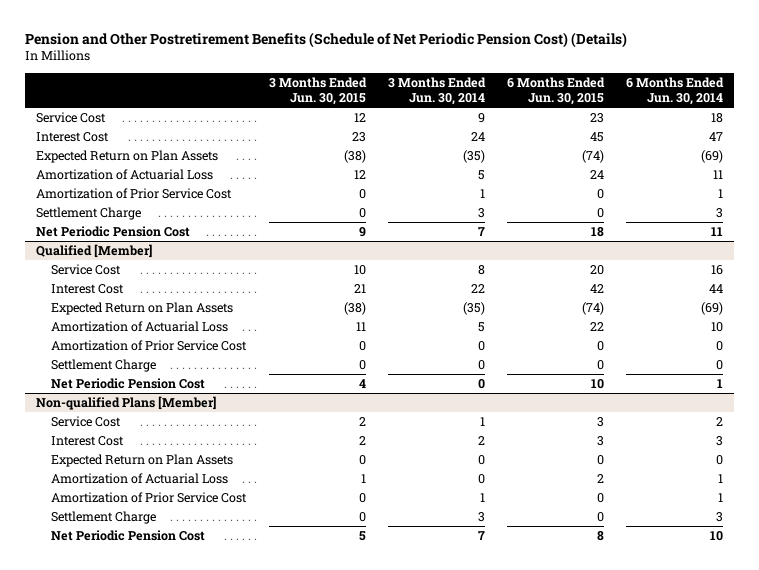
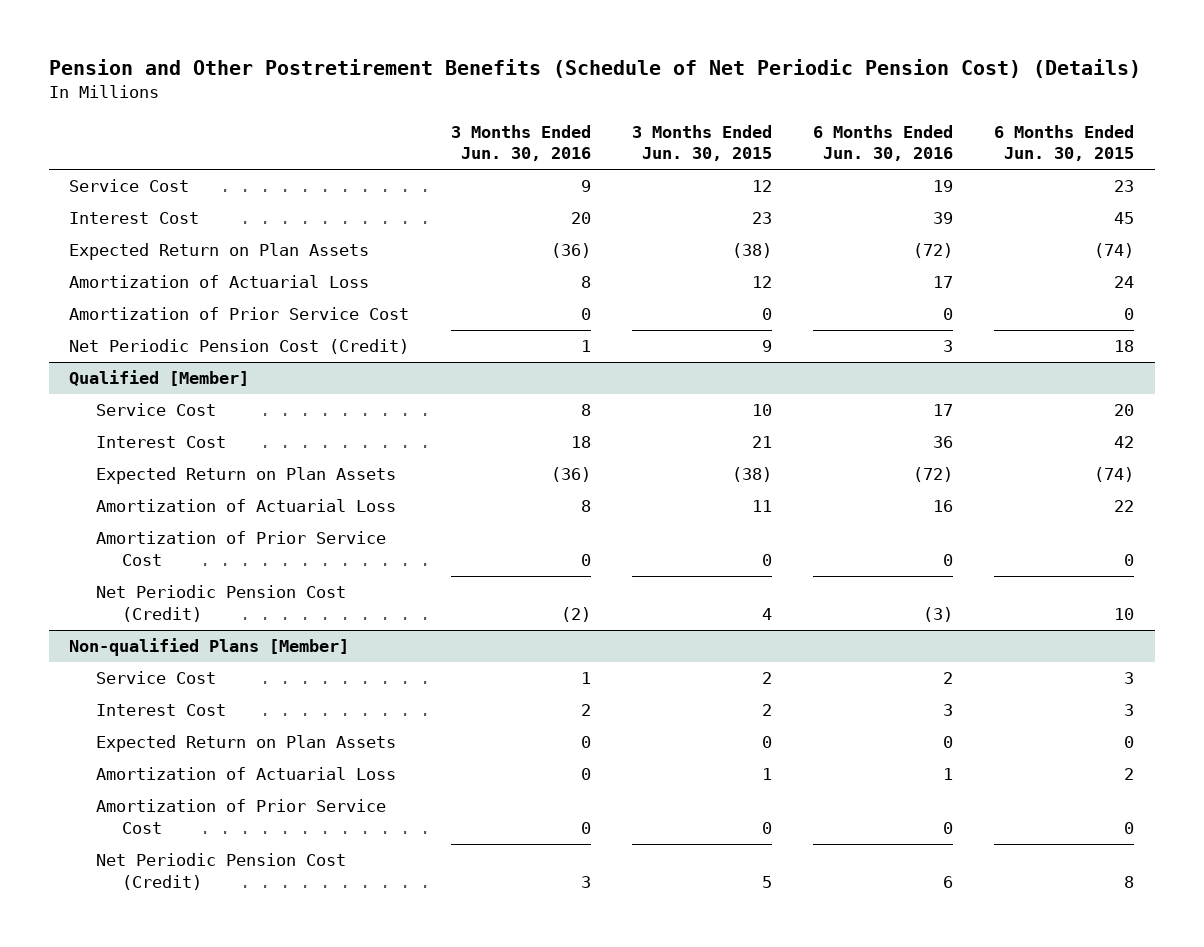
- | 3 Months Ended Jun. 30, 2015 | 3 Months Ended Jun. 30, 2014 | 6 Months Ended Jun. 30, 2015 | 6 Months Ended Jun. 30, 2014
+ | 3 Months Ended Jun. 30, 2016 | 3 Months Ended Jun. 30, 2015 | 6 Months Ended Jun. 30, 2016 | 6 Months Ended Jun. 30, 2015
- Settlement Charge | 0 | 3 | 0 | 3
- Net Periodic Pension Cost | 9 | 7 | 18 | 11
+ Net Periodic Pension Cost (Credit) | 1 | 9 | 3 | 18
@ Qualified [Member]
- Settlement Charge | 0 | 0 | 0 | 0
- Net Periodic Pension Cost | 4 | 0 | 10 | 1
+ Net Periodic Pension Cost (Credit) | (2) | 4 | (3) | 10
@ Non-qualified Plans [Member]
- Settlement Charge | 0 | 3 | 0 | 3
- Net Periodic Pension Cost | 5 | 7 | 8 | 10
+ Net Periodic Pension Cost (Credit) | 3 | 5 | 6 | 8

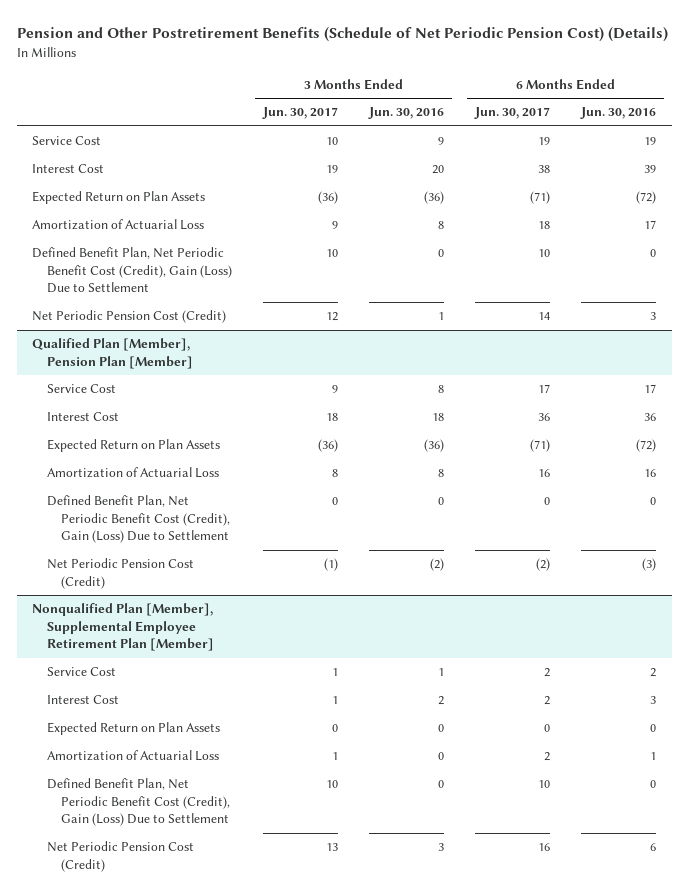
- | 3 Months Ended Jun. 30, 2016 | 3 Months Ended Jun. 30, 2015 | 6 Months Ended Jun. 30, 2016 | 6 Months Ended Jun. 30, 2015
+ | 3 Months Ended Jun. 30, 2017 | 3 Months Ended Jun. 30, 2016 | 6 Months Ended Jun. 30, 2017 | 6 Months Ended Jun. 30, 2016
- Amortization of Prior Service Cost | 0 | 0 | 0 | 0
+ Defined Benefit Plan, Net Periodic Benefit Cost (Credit), Gain (Loss) Due to Settlement | 10 | 0 | 10 | 0
- Qualified [Member]
+ Qualified Plan [Member], Pension Plan [Member]
- Amortization of Prior Service Cost | 0 | 0 | 0 | 0
+ Defined Benefit Plan, Net Periodic Benefit Cost (Credit), Gain (Loss) Due to Settlement | 0 | 0 | 0 | 0
- Non-qualified Plans [Member]
+ Nonqualified Plan [Member], Supplemental Employee Retirement Plan [Member]
- Amortization of Prior Service Cost | 0 | 0 | 0 | 0
+ Defined Benefit Plan, Net Periodic Benefit Cost (Credit), Gain (Loss) Due to Settlement | 10 | 0 | 10 | 0

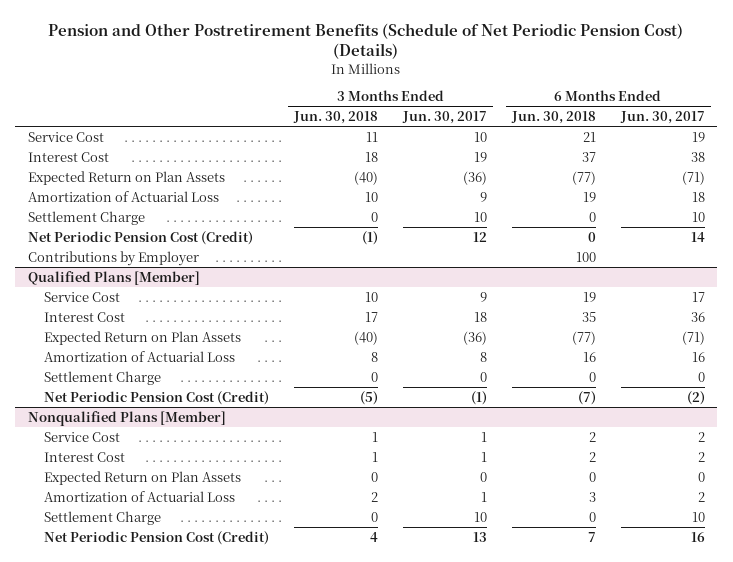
- | 3 Months Ended Jun. 30, 2017 | 3 Months Ended Jun. 30, 2016 | 6 Months Ended Jun. 30, 2017 | 6 Months Ended Jun. 30, 2016
+ | 3 Months Ended Jun. 30, 2018 | 3 Months Ended Jun. 30, 2017 | 6 Months Ended Jun. 30, 2018 | 6 Months Ended Jun. 30, 2017
- Defined Benefit Plan, Net Periodic Benefit Cost (Credit), Gain (Loss) Due to Settlement | 10 | 0 | 10 | 0
+ Settlement Charge | 0 | 10 | 0 | 10
- Qualified Plan [Member], Pension Plan [Member]
+ Contributions by Employer | | | 100 |
+ Qualified Plans [Member]
- Defined Benefit Plan, Net Periodic Benefit Cost (Credit), Gain (Loss) Due to Settlement | 0 | 0 | 0 | 0
+ Settlement Charge | 0 | 0 | 0 | 0
- Nonqualified Plan [Member], Supplemental Employee Retirement Plan [Member]
+ Nonqualified Plans [Member]
- Defined Benefit Plan, Net Periodic Benefit Cost (Credit), Gain (Loss) Due to Settlement | 10 | 0 | 10 | 0
+ Settlement Charge | 0 | 10 | 0 | 10

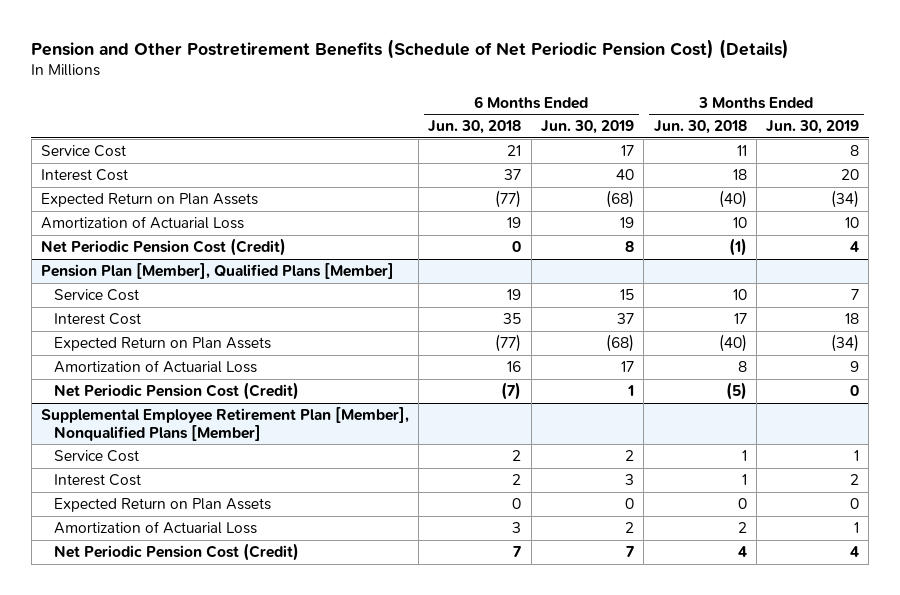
- | 3 Months Ended Jun. 30, 2018 | 3 Months Ended Jun. 30, 2017 | 6 Months Ended Jun. 30, 2018 | 6 Months Ended Jun. 30, 2017
+ | 6 Months Ended Jun. 30, 2018 | 6 Months Ended Jun. 30, 2019 | 3 Months Ended Jun. 30, 2018 | 3 Months Ended Jun. 30, 2019
- Settlement Charge | 0 | 10 | 0 | 10
- Contributions by Employer | | | 100 |
- Qualified Plans [Member]
+ Pension Plan [Member], Qualified Plans [Member]
- Settlement Charge | 0 | 0 | 0 | 0
- Nonqualified Plans [Member]
+ Supplemental Employee Retirement Plan [Member], Nonqualified Plans [Member]
- Settlement Charge | 0 | 10 | 0 | 10

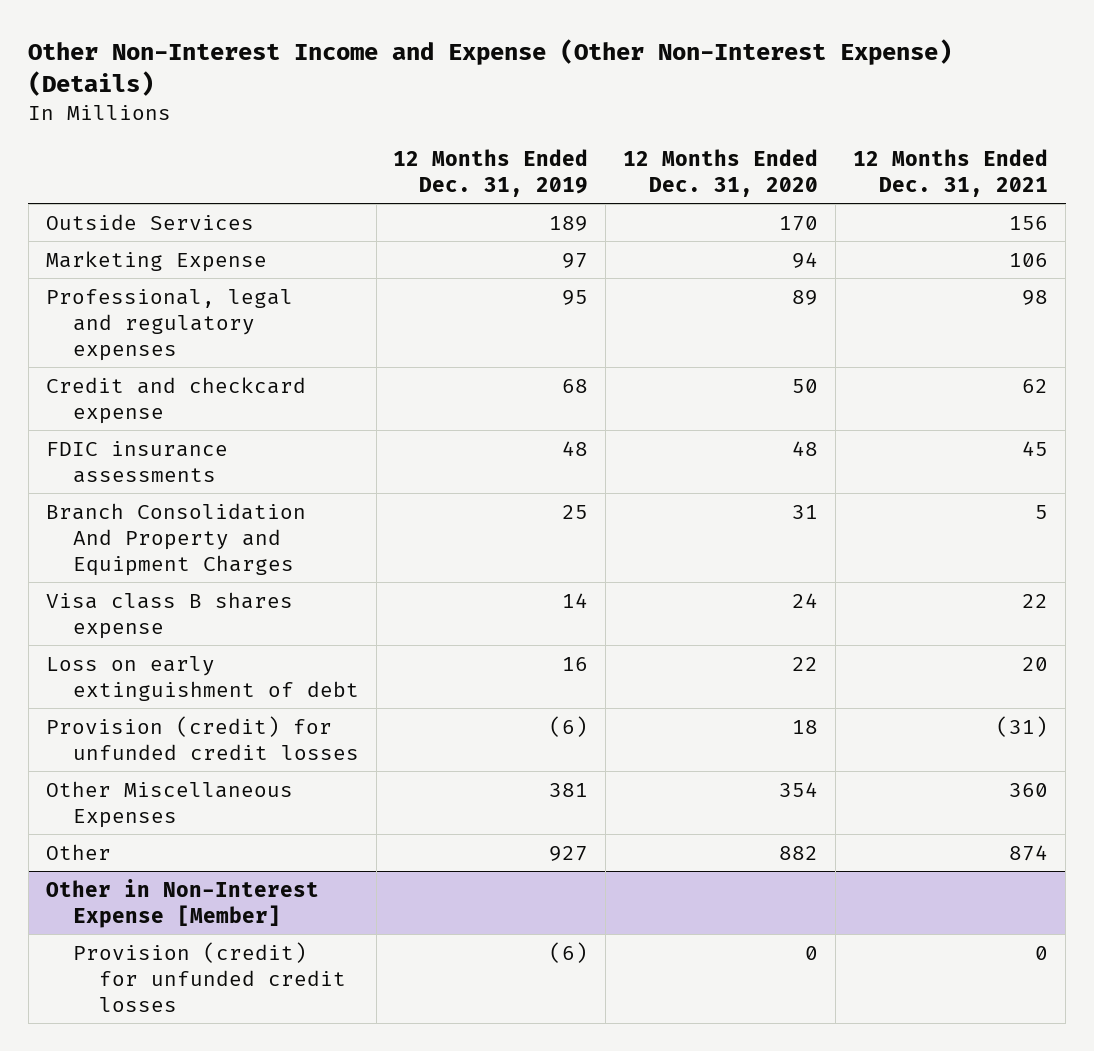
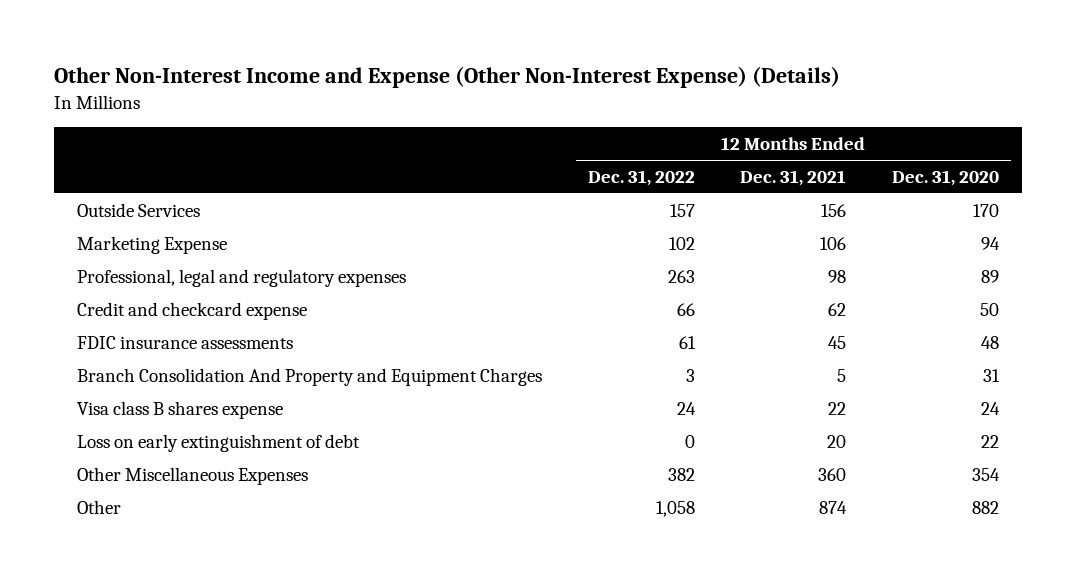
- | 12 Months Ended Dec. 31, 2019 | 12 Months Ended Dec. 31, 2020 | 12 Months Ended Dec. 31, 2021
+ | 12 Months Ended Dec. 31, 2022 | 12 Months Ended Dec. 31, 2021 | 12 Months Ended Dec. 31, 2020
- Provision (credit) for unfunded credit losses | (6) | 18 | (31)
- Other in Non-Interest Expense [Member]
- Provision (credit) for unfunded credit losses | (6) | 0 | 0

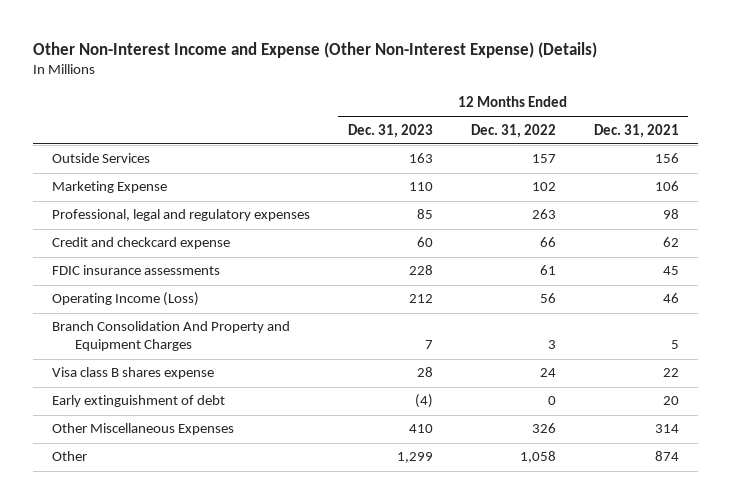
- | 12 Months Ended Dec. 31, 2022 | 12 Months Ended Dec. 31, 2021 | 12 Months Ended Dec. 31, 2020
+ | 12 Months Ended Dec. 31, 2023 | 12 Months Ended Dec. 31, 2022 | 12 Months Ended Dec. 31, 2021
+ Operating Income (Loss) | 212 | 56 | 46
- Loss on early extinguishment of debt | 0 | 20 | 22
- Other Miscellaneous Expenses | 382 | 360 | 354
+ Early extinguishment of debt | (4) | 0 | 20
+ Other Miscellaneous Expenses | 410 | 326 | 314

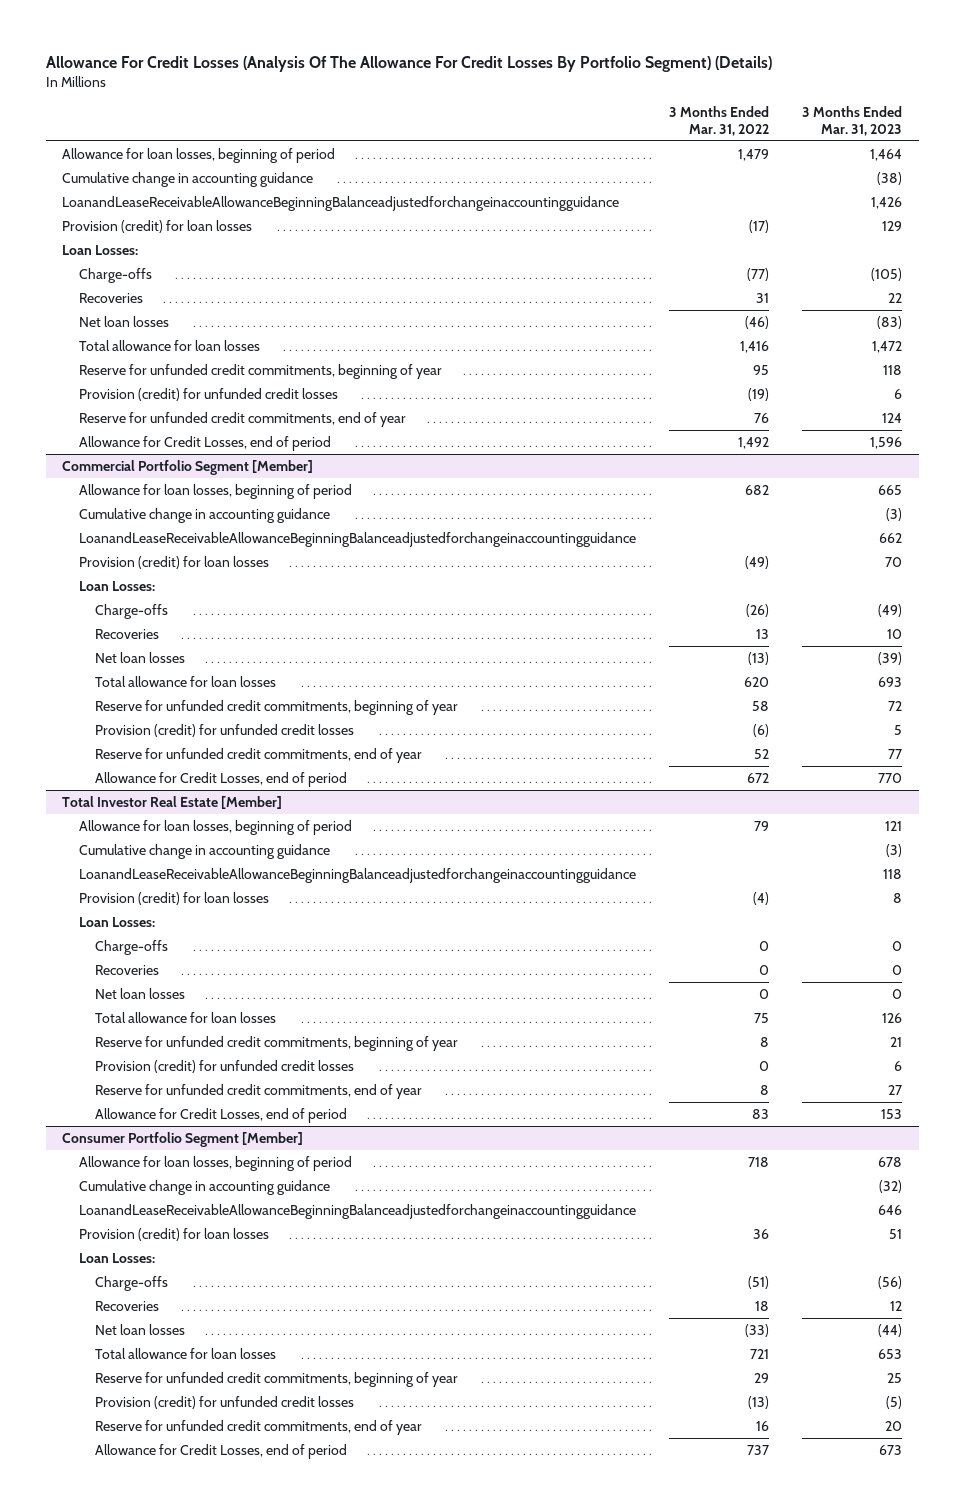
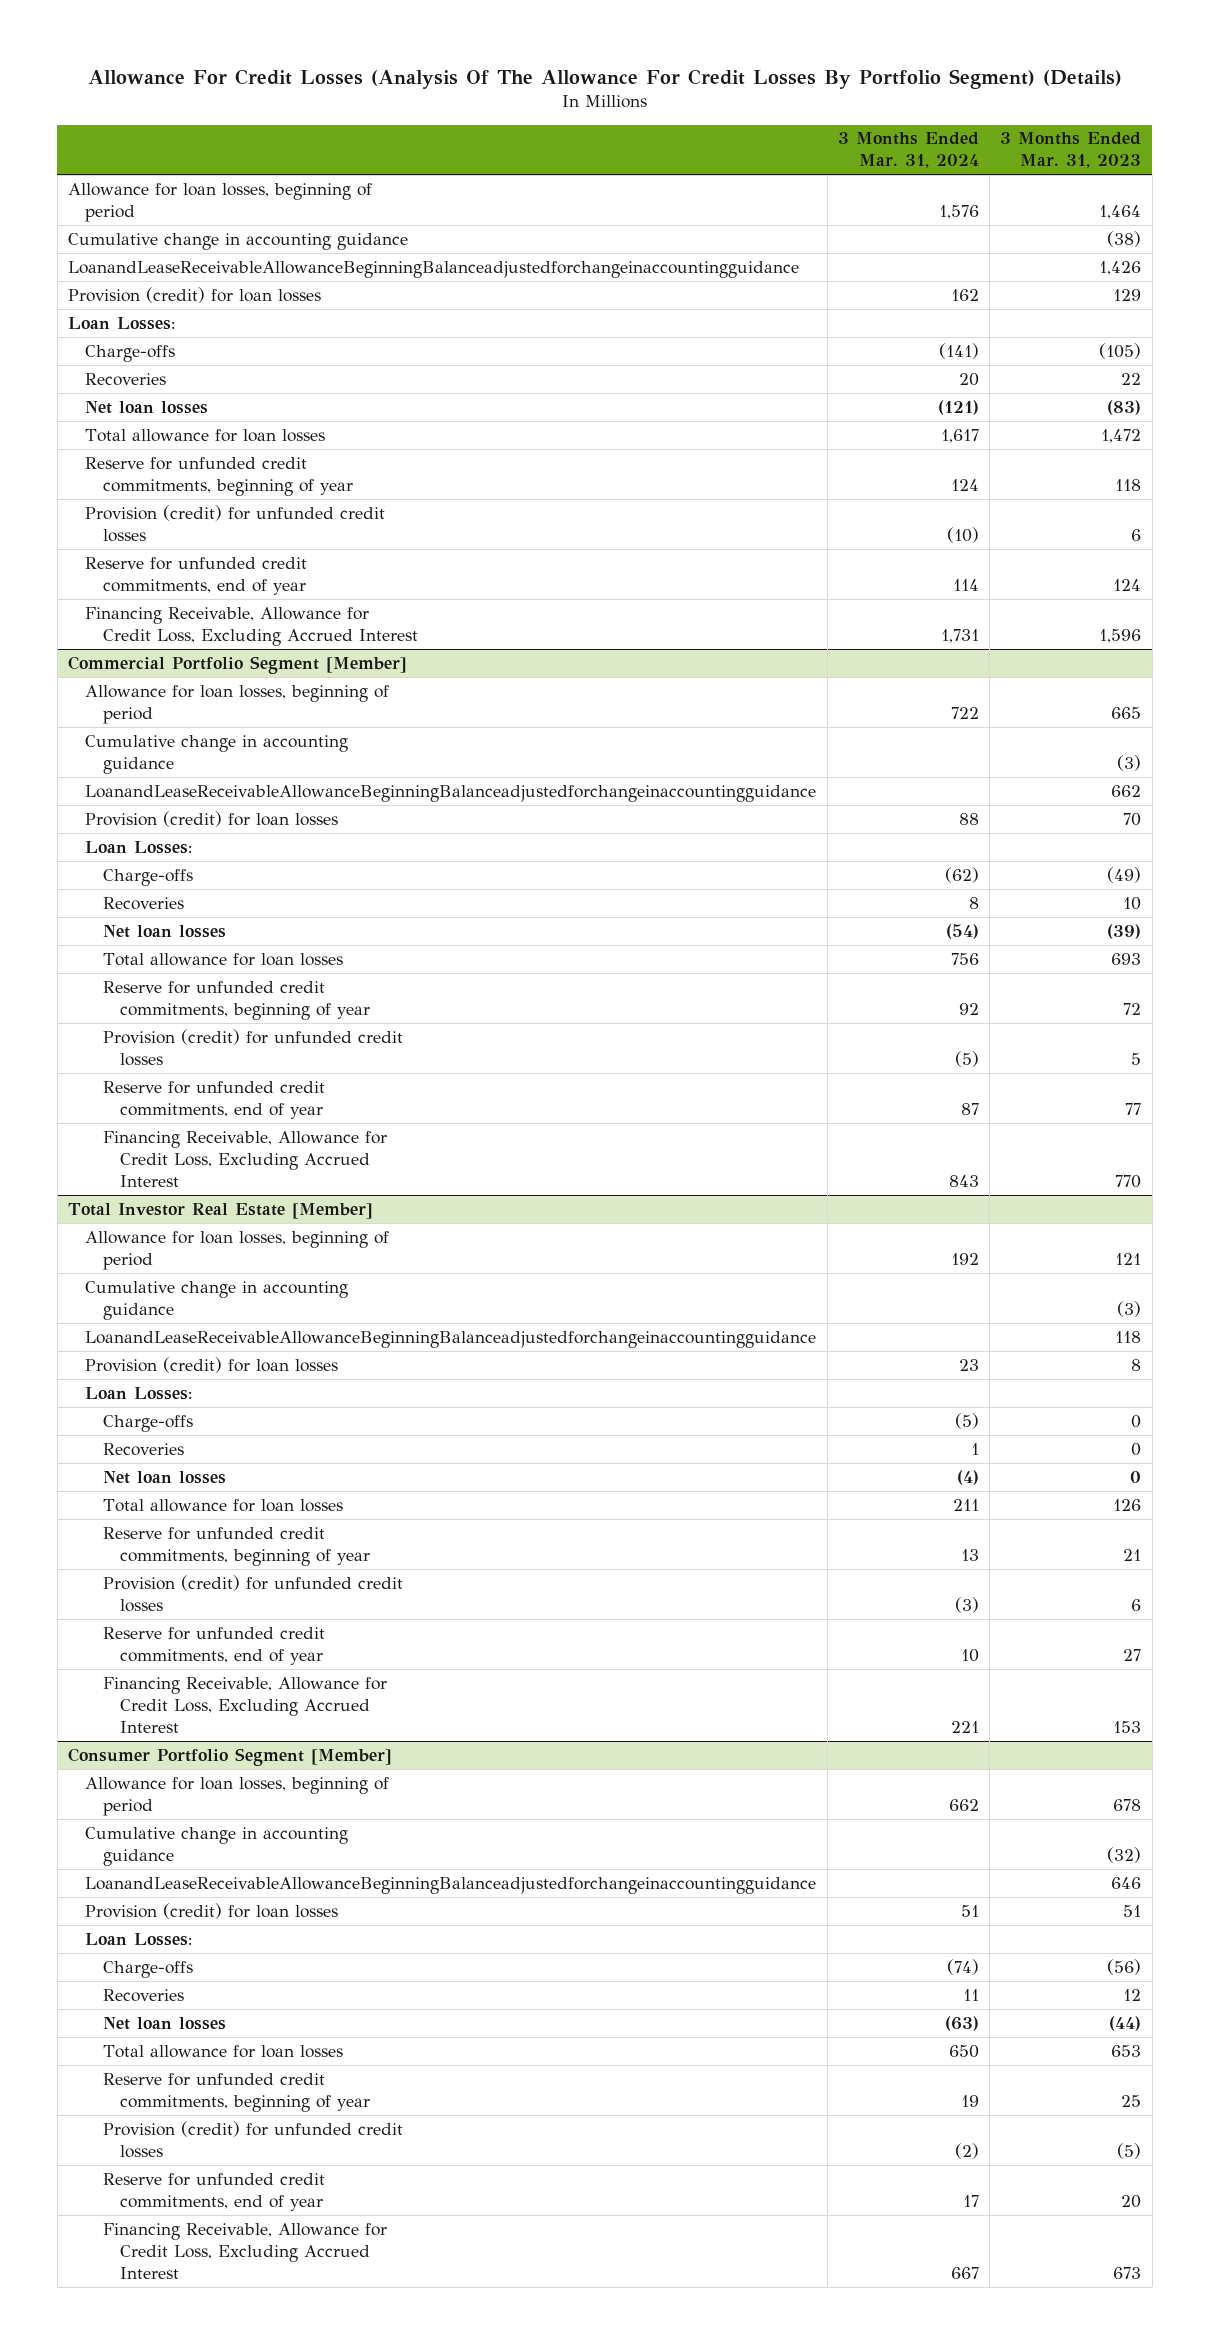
- | 3 Months Ended Mar. 31, 2022 | 3 Months Ended Mar. 31, 2023
+ | 3 Months Ended Mar. 31, 2024 | 3 Months Ended Mar. 31, 2023
- Allowance for Credit Losses, end of period | 1,492 | 1,596
+ Financing Receivable, Allowance for Credit Loss, Excluding Accrued Interest | 1,731 | 1,596
@ Commercial Portfolio Segment [Member]
- Allowance for Credit Losses, end of period | 672 | 770
+ Financing Receivable, Allowance for Credit Loss, Excluding Accrued Interest | 843 | 770
@ Total Investor Real Estate [Member]
- Allowance for Credit Losses, end of period | 83 | 153
+ Financing Receivable, Allowance for Credit Loss, Excluding Accrued Interest | 221 | 153
@ Consumer Portfolio Segment [Member]
- Allowance for Credit Losses, end of period | 737 | 673
+ Financing Receivable, Allowance for Credit Loss, Excluding Accrued Interest | 667 | 673

